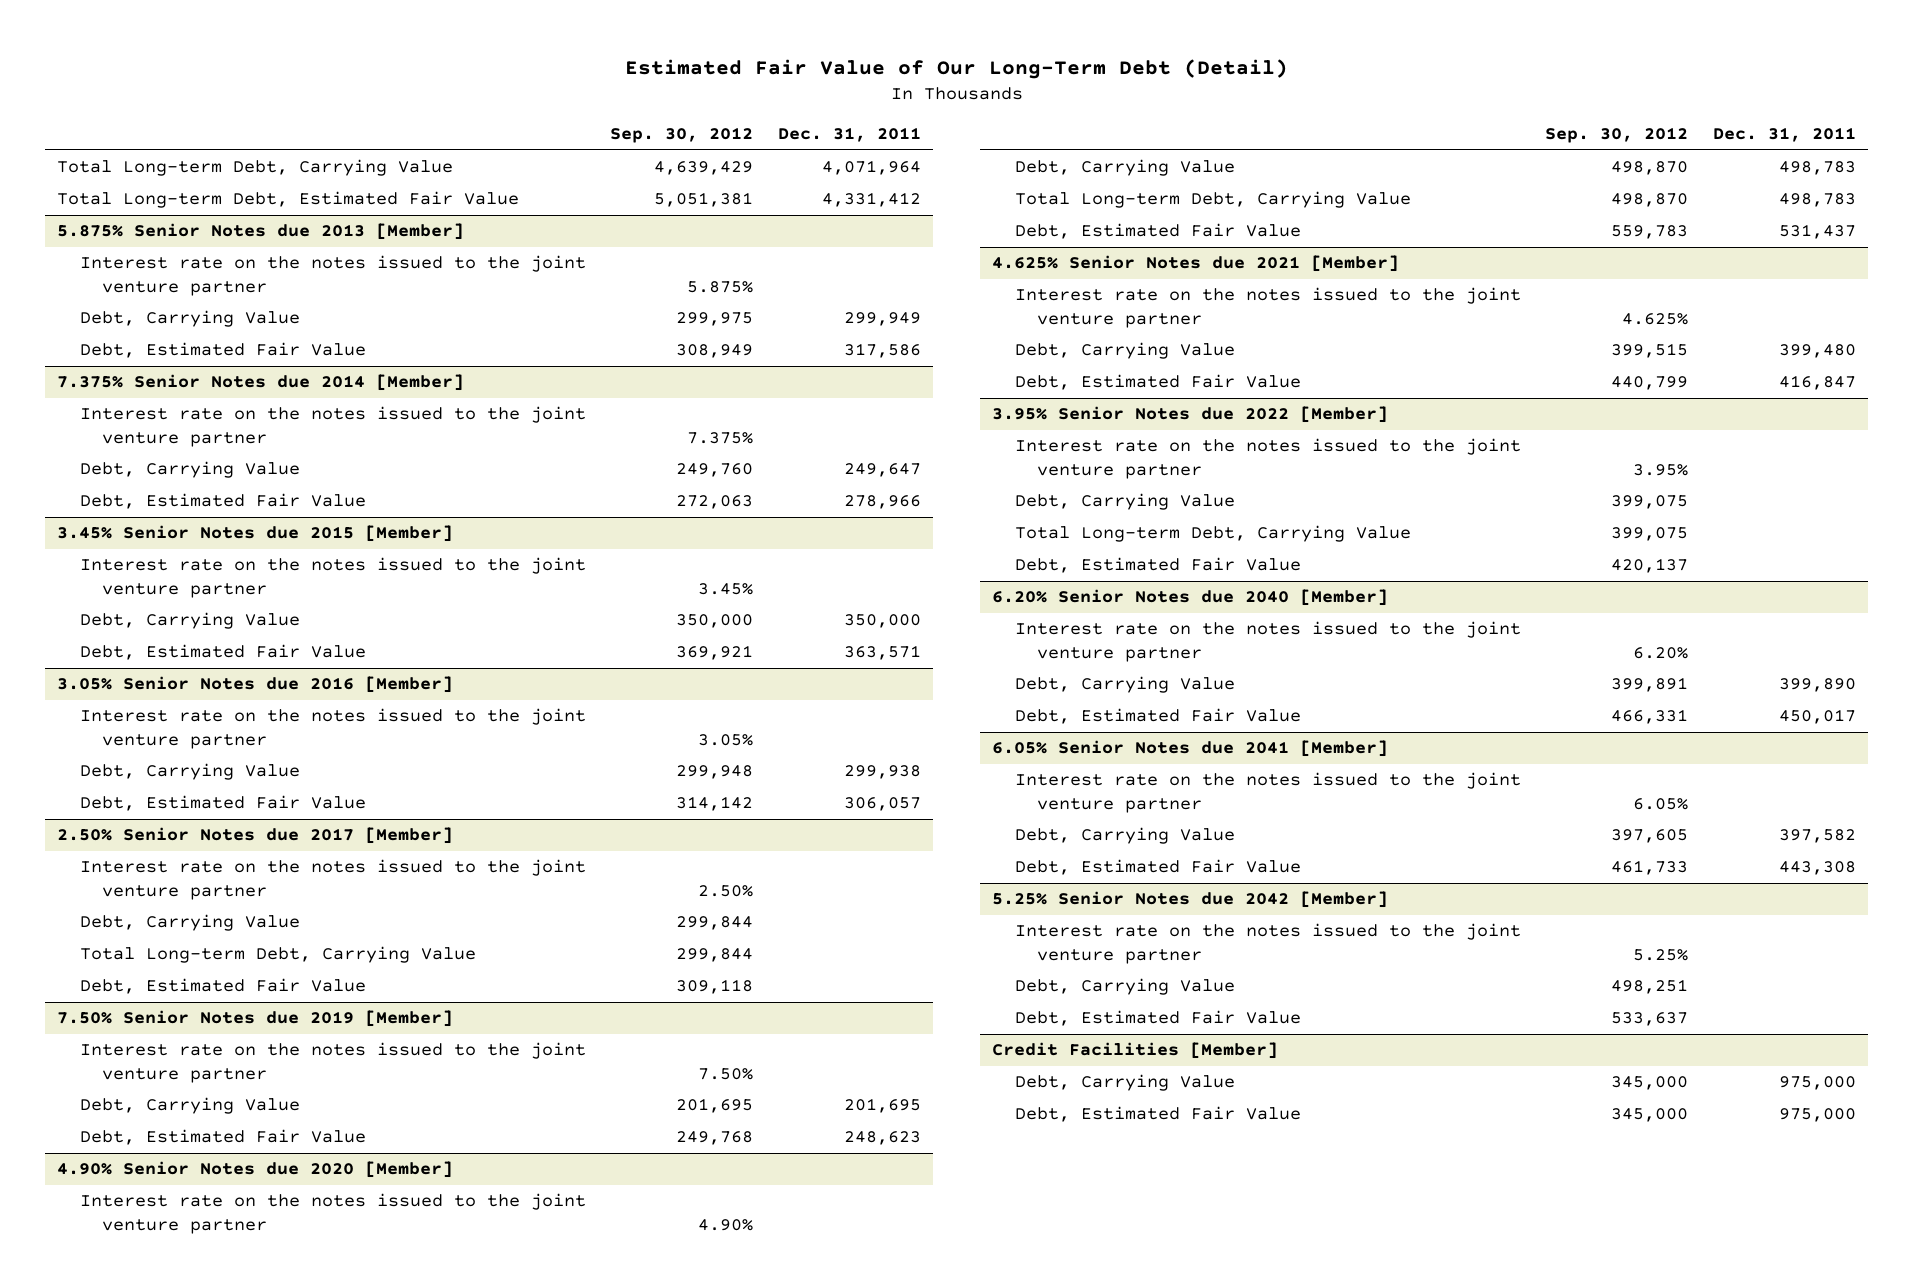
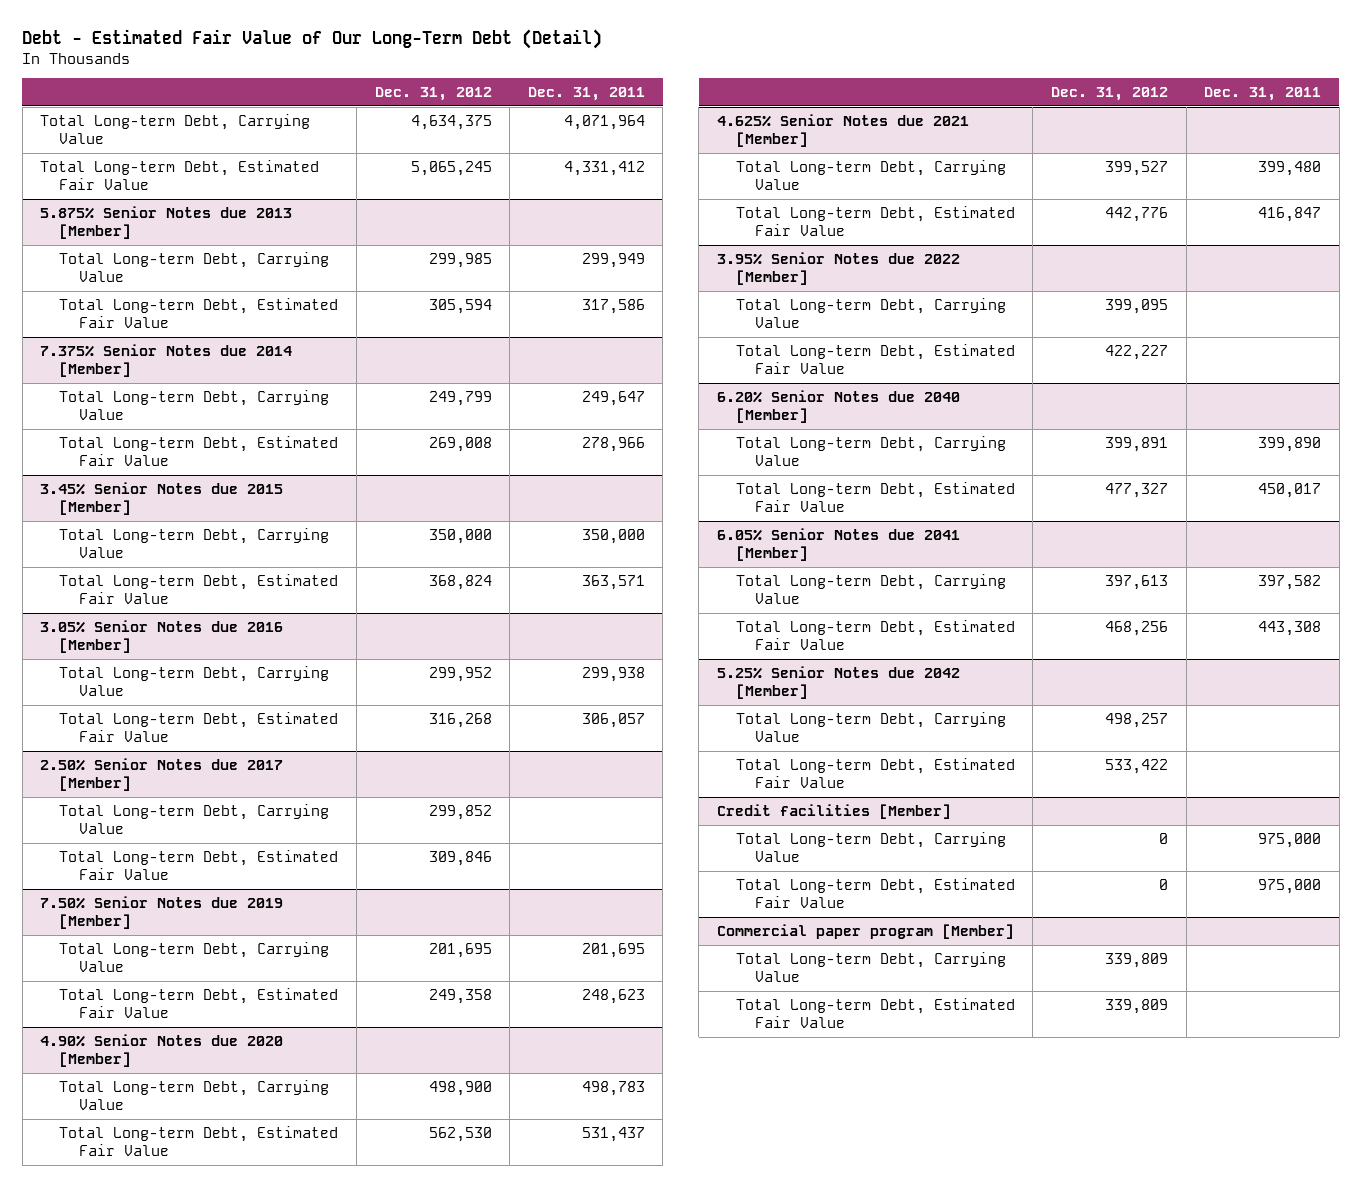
- Estimated Fair Value of Our Long-Term Debt (Detail)
+ Debt - Estimated Fair Value of Our Long-Term Debt (Detail)
- | Sep. 30, 2012 | Dec. 31, 2011
+ | Dec. 31, 2012 | Dec. 31, 2011
@ 5.875% Senior Notes due 2013 [Member]
- Interest rate on the notes issued to the joint venture partner | 5.875% |
- Debt, Carrying Value | 299,975 | 299,949
- Debt, Estimated Fair Value | 308,949 | 317,586
+ Total Long-term Debt, Carrying Value | 299,985 | 299,949
+ Total Long-term Debt, Estimated Fair Value | 305,594 | 317,586
@ 7.375% Senior Notes due 2014 [Member]
- Interest rate on the notes issued to the joint venture partner | 7.375% |
- Debt, Carrying Value | 249,760 | 249,647
- Debt, Estimated Fair Value | 272,063 | 278,966
+ Total Long-term Debt, Carrying Value | 249,799 | 249,647
+ Total Long-term Debt, Estimated Fair Value | 269,008 | 278,966
@ 3.45% Senior Notes due 2015 [Member]
- Interest rate on the notes issued to the joint venture partner | 3.45% |
- Debt, Carrying Value | 350,000 | 350,000
- Debt, Estimated Fair Value | 369,921 | 363,571
+ Total Long-term Debt, Carrying Value | 350,000 | 350,000
+ Total Long-term Debt, Estimated Fair Value | 368,824 | 363,571
@ 3.05% Senior Notes due 2016 [Member]
- Interest rate on the notes issued to the joint venture partner | 3.05% |
- Debt, Carrying Value | 299,948 | 299,938
- Debt, Estimated Fair Value | 314,142 | 306,057
+ Total Long-term Debt, Carrying Value | 299,952 | 299,938
+ Total Long-term Debt, Estimated Fair Value | 316,268 | 306,057
@ 2.50% Senior Notes due 2017 [Member]
- Interest rate on the notes issued to the joint venture partner | 2.50% |
- Debt, Carrying Value | 299,844 |
- Debt, Estimated Fair Value | 309,118 |
+ Total Long-term Debt, Estimated Fair Value | 309,846 |
@ 7.50% Senior Notes due 2019 [Member]
- Interest rate on the notes issued to the joint venture partner | 7.50% |
- Debt, Carrying Value | 201,695 | 201,695
- Debt, Estimated Fair Value | 249,768 | 248,623
+ Total Long-term Debt, Carrying Value | 201,695 | 201,695
+ Total Long-term Debt, Estimated Fair Value | 249,358 | 248,623
@ 4.90% Senior Notes due 2020 [Member]
- Interest rate on the notes issued to the joint venture partner | 4.90% |
- Debt, Carrying Value | 498,870 | 498,783
- Debt, Estimated Fair Value | 559,783 | 531,437
+ Total Long-term Debt, Estimated Fair Value | 562,530 | 531,437
@ 4.625% Senior Notes due 2021 [Member]
- Interest rate on the notes issued to the joint venture partner | 4.625% |
- Debt, Carrying Value | 399,515 | 399,480
- Debt, Estimated Fair Value | 440,799 | 416,847
+ Total Long-term Debt, Carrying Value | 399,527 | 399,480
+ Total Long-term Debt, Estimated Fair Value | 442,776 | 416,847
@ 3.95% Senior Notes due 2022 [Member]
- Interest rate on the notes issued to the joint venture partner | 3.95% |
- Debt, Carrying Value | 399,075 |
- Debt, Estimated Fair Value | 420,137 |
+ Total Long-term Debt, Estimated Fair Value | 422,227 |
@ 6.20% Senior Notes due 2040 [Member]
- Interest rate on the notes issued to the joint venture partner | 6.20% |
- Debt, Carrying Value | 399,891 | 399,890
- Debt, Estimated Fair Value | 466,331 | 450,017
+ Total Long-term Debt, Carrying Value | 399,891 | 399,890
+ Total Long-term Debt, Estimated Fair Value | 477,327 | 450,017
@ 6.05% Senior Notes due 2041 [Member]
- Interest rate on the notes issued to the joint venture partner | 6.05% |
- Debt, Carrying Value | 397,605 | 397,582
- Debt, Estimated Fair Value | 461,733 | 443,308
+ Total Long-term Debt, Carrying Value | 397,613 | 397,582
+ Total Long-term Debt, Estimated Fair Value | 468,256 | 443,308
@ 5.25% Senior Notes due 2042 [Member]
- Interest rate on the notes issued to the joint venture partner | 5.25% |
- Debt, Carrying Value | 498,251 |
- Debt, Estimated Fair Value | 533,637 |
- Credit Facilities [Member]
- Debt, Carrying Value | 345,000 | 975,000
- Debt, Estimated Fair Value | 345,000 | 975,000
@ 5.25% Senior Notes due 2042 [Member]
+ Total Long-term Debt, Carrying Value | 498,257 |
+ Total Long-term Debt, Estimated Fair Value | 533,422 |
+ Credit facilities [Member]
+ Total Long-term Debt, Carrying Value | 0 | 975,000
+ Total Long-term Debt, Estimated Fair Value | 0 | 975,000
+ Commercial paper program [Member]
+ Total Long-term Debt, Carrying Value | 339,809 |
+ Total Long-term Debt, Estimated Fair Value | 339,809 |

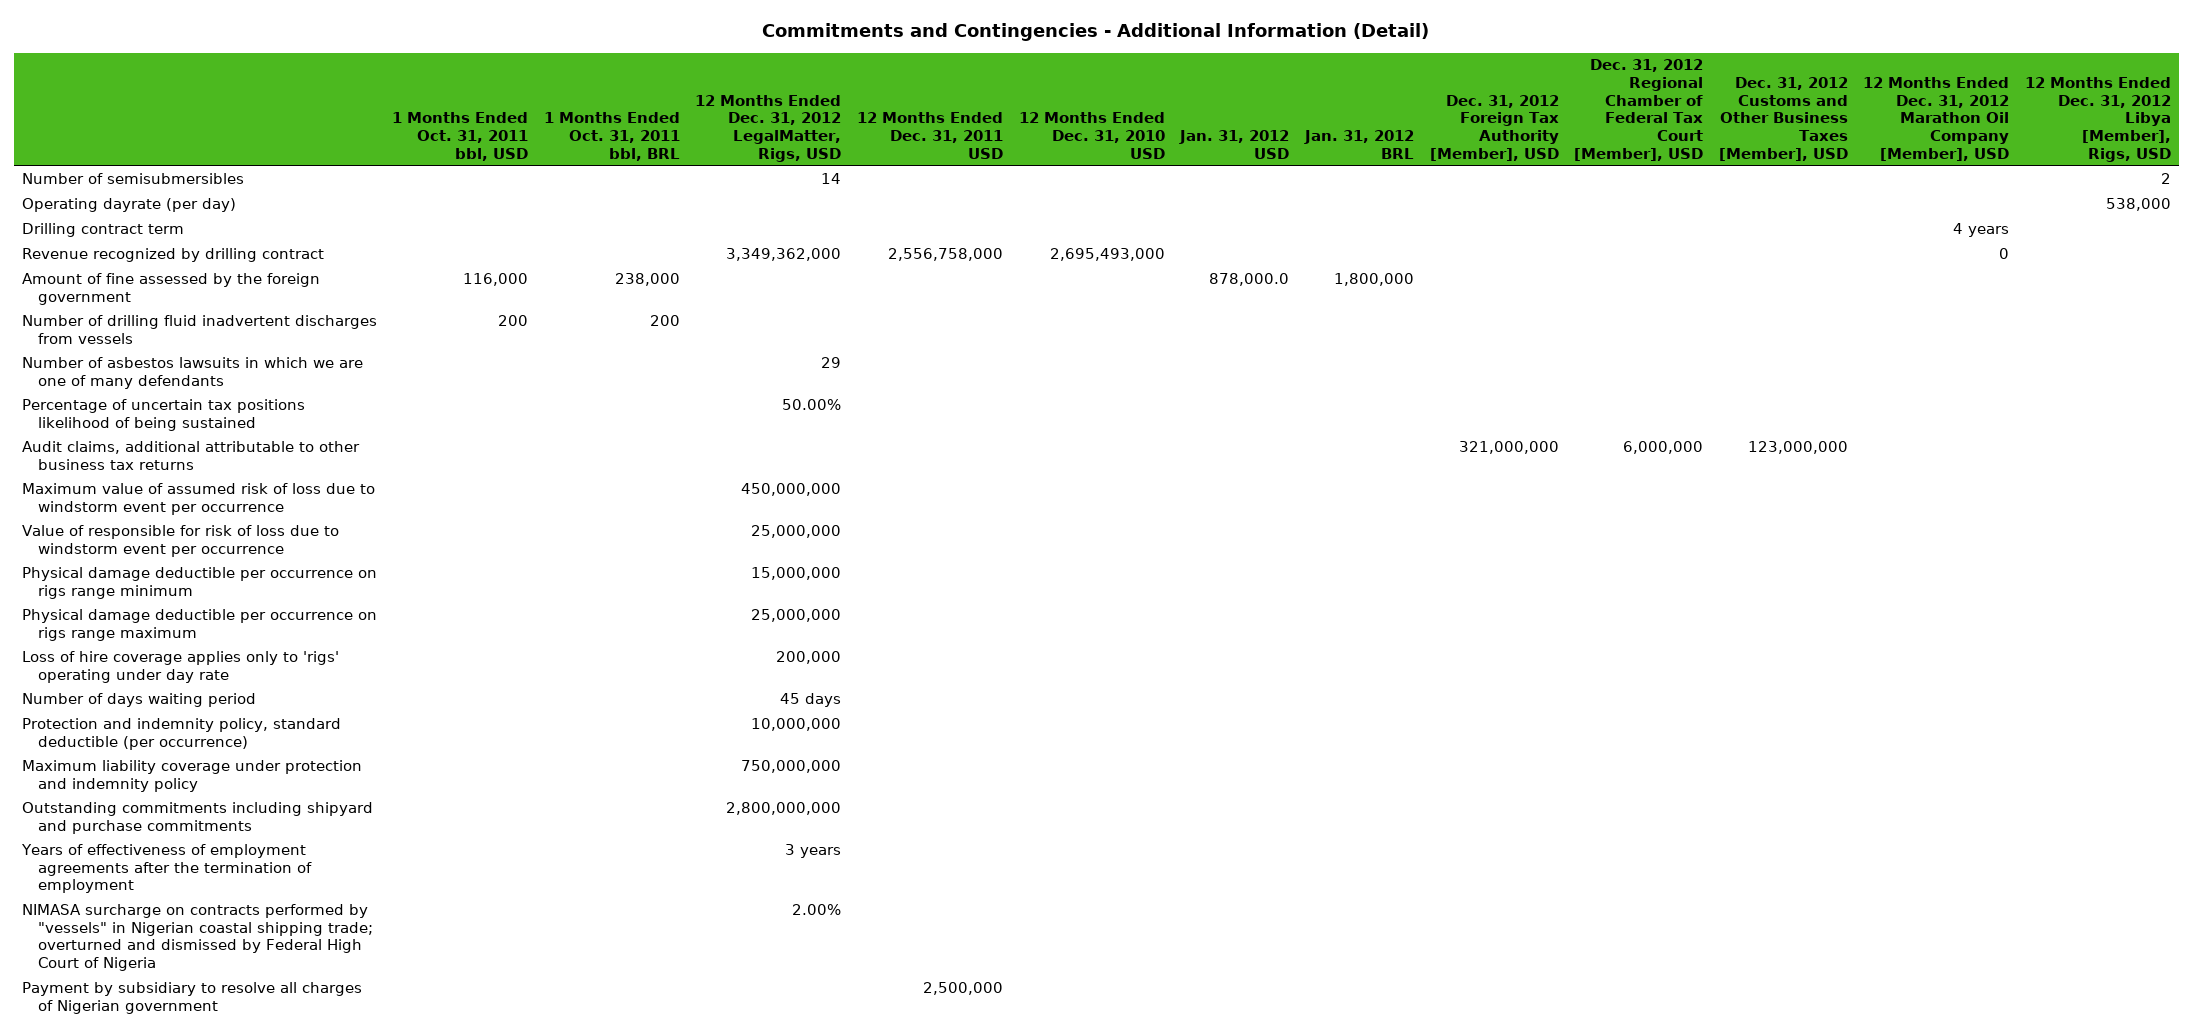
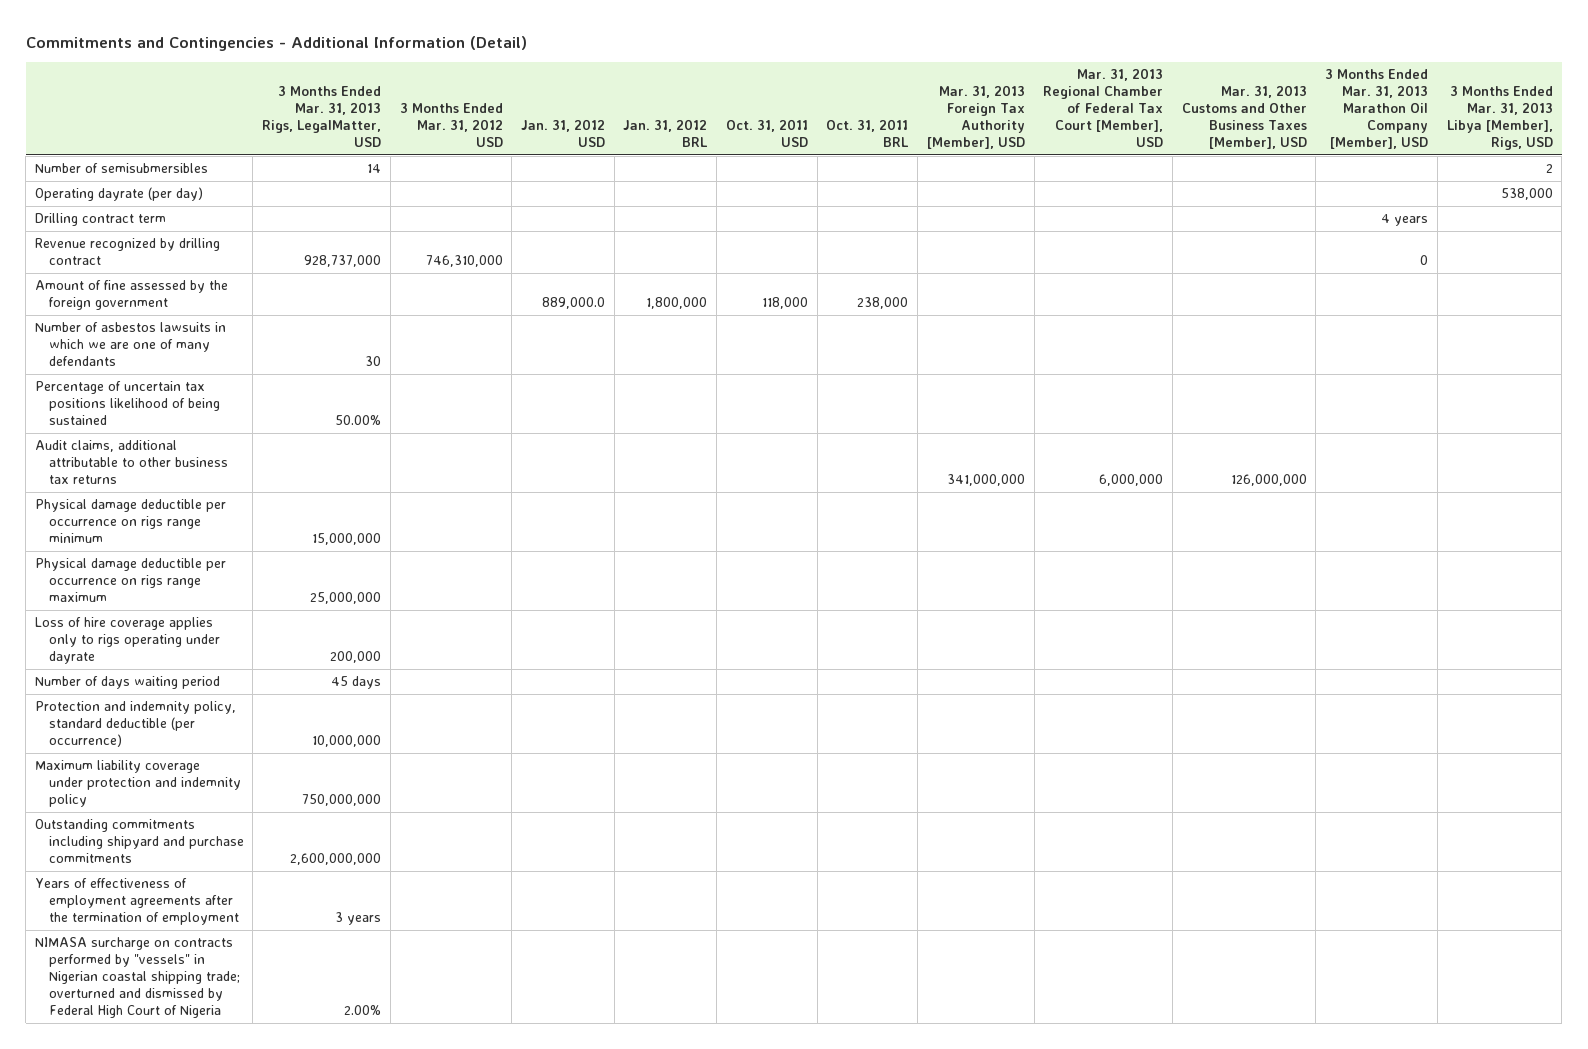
- | 1 Months Ended Oct. 31, 2011 bbl, USD | 1 Months Ended Oct. 31, 2011 bbl, BRL | 12 Months Ended Dec. 31, 2012 LegalMatter, Rigs, USD | 12 Months Ended Dec. 31, 2011 USD | 12 Months Ended Dec. 31, 2010 USD | Jan. 31, 2012 USD | Jan. 31, 2012 BRL | Dec. 31, 2012 Foreign Tax Authority [Member], USD | Dec. 31, 2012 Regional Chamber of Federal Tax Court [Member], USD | Dec. 31, 2012 Customs and Other Business Taxes [Member], USD | 12 Months Ended Dec. 31, 2012 Marathon Oil Company [Member], USD | 12 Months Ended Dec. 31, 2012 Libya [Member], Rigs, USD
+ | 3 Months Ended Mar. 31, 2013 Rigs, LegalMatter, USD | 3 Months Ended Mar. 31, 2012 USD | Jan. 31, 2012 USD | Jan. 31, 2012 BRL | Oct. 31, 2011 USD | Oct. 31, 2011 BRL | Mar. 31, 2013 Foreign Tax Authority [Member], USD | Mar. 31, 2013 Regional Chamber of Federal Tax Court [Member], USD | Mar. 31, 2013 Customs and Other Business Taxes [Member], USD | 3 Months Ended Mar. 31, 2013 Marathon Oil Company [Member], USD | 3 Months Ended Mar. 31, 2013 Libya [Member], Rigs, USD
- Amount of fine assessed by the foreign government | 116,000 | 238,000 | | | | 878,000.0 | 1,800,000 | | | | |
- Number of drilling fluid inadvertent discharges from vessels | 200 | 200 | | | | | | | | | |
+ Amount of fine assessed by the foreign government | | | 889,000.0 | 1,800,000 | 118,000 | 238,000 | | | | |
- Maximum value of assumed risk of loss due to windstorm event per occurrence | | | 450,000,000 | | | | | | | | |
- Value of responsible for risk of loss due to windstorm event per occurrence | | | 25,000,000 | | | | | | | | |
- Loss of hire coverage applies only to 'rigs' operating under day rate | | | 200,000 | | | | | | | | |
+ Loss of hire coverage applies only to rigs operating under dayrate | 200,000 | | | | | | | | | |
- Payment by subsidiary to resolve all charges of Nigerian government | | | | 2,500,000 | | | | | | | |

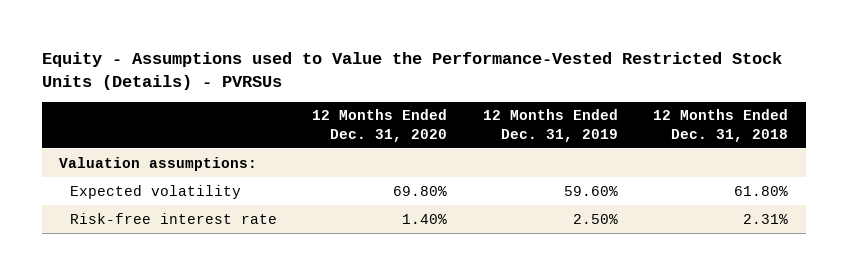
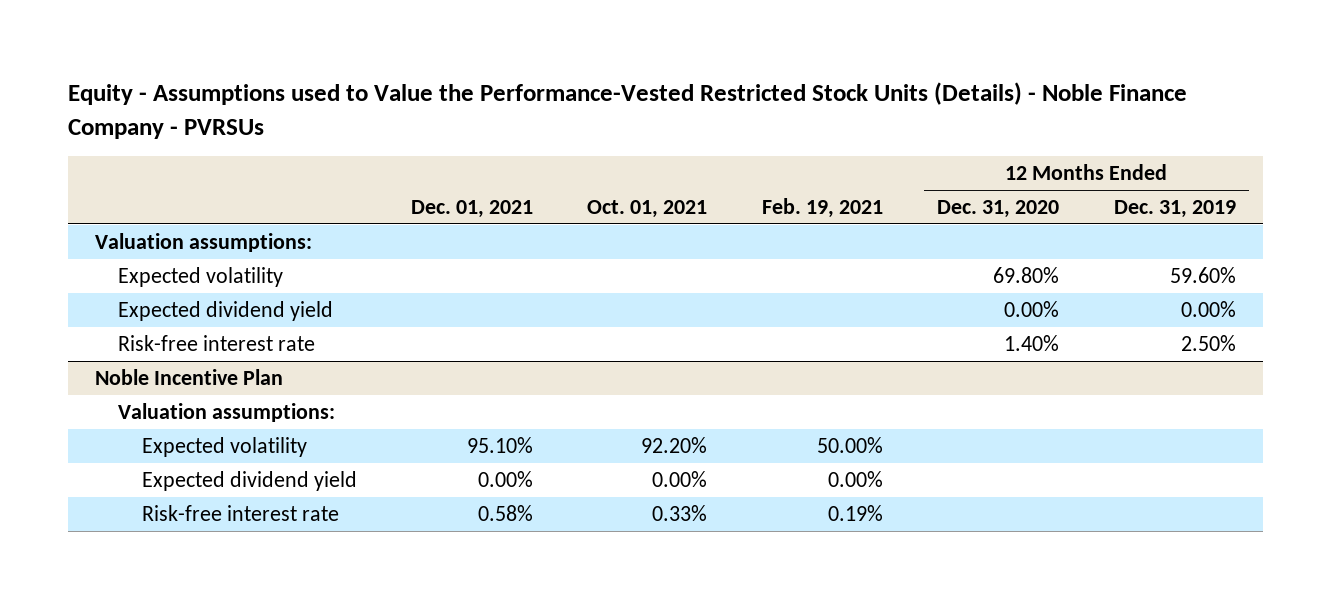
- Equity - Assumptions used to Value the Performance-Vested Restricted Stock Units (Details) - PVRSUs
+ Equity - Assumptions used to Value the Performance-Vested Restricted Stock Units (Details) - Noble Finance Company - PVRSUs
- | 12 Months Ended Dec. 31, 2020 | 12 Months Ended Dec. 31, 2019 | 12 Months Ended Dec. 31, 2018
+ | Dec. 01, 2021 | Oct. 01, 2021 | Feb. 19, 2021 | 12 Months Ended Dec. 31, 2020 | 12 Months Ended Dec. 31, 2019
+ Expected dividend yield | | | | 0.00% | 0.00%
+ Noble Incentive Plan
+ Valuation assumptions:
+ Expected volatility | 95.10% | 92.20% | 50.00% | |
+ Expected dividend yield | 0.00% | 0.00% | 0.00% | |
+ Risk-free interest rate | 0.58% | 0.33% | 0.19% | |

